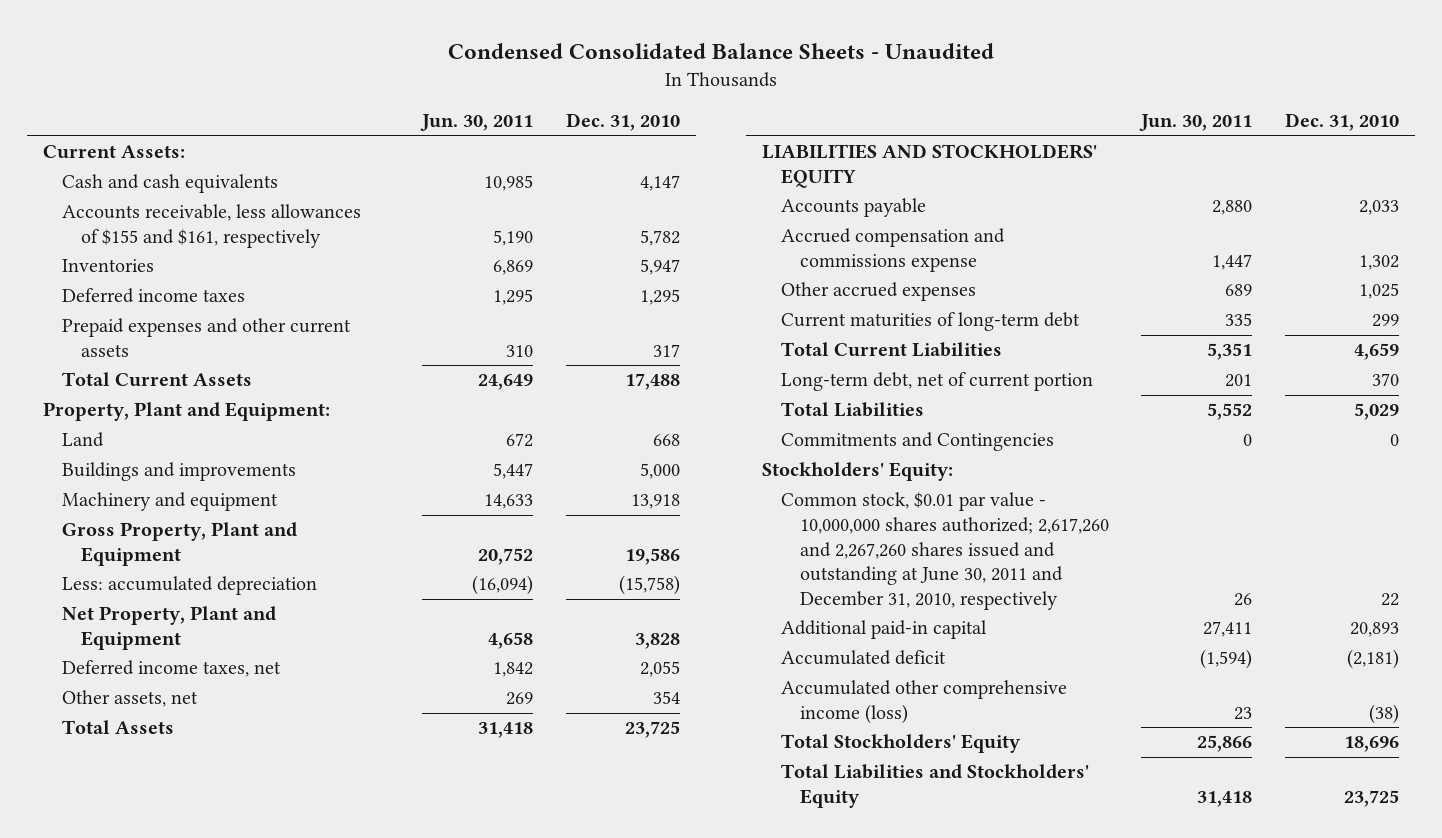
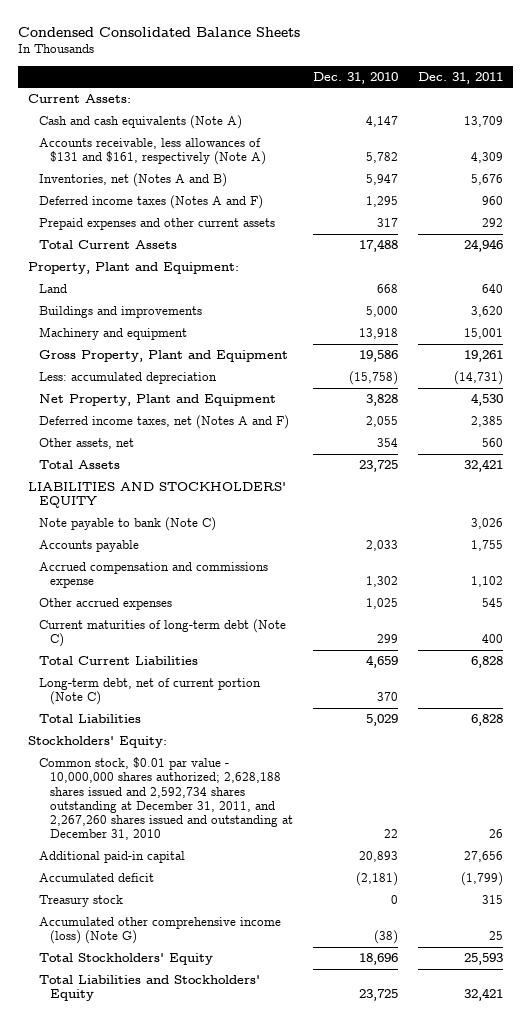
- Condensed Consolidated Balance Sheets - Unaudited
+ Condensed Consolidated Balance Sheets
- | Jun. 30, 2011 | Dec. 31, 2010
+ | Dec. 31, 2010 | Dec. 31, 2011
- Cash and cash equivalents | 10,985 | 4,147
- Accounts receivable, less allowances of $155 and $161, respectively | 5,190 | 5,782
- Inventories | 6,869 | 5,947
- Deferred income taxes | 1,295 | 1,295
+ Cash and cash equivalents (Note A) | 4,147 | 13,709
+ Accounts receivable, less allowances of $131 and $161, respectively (Note A) | 5,782 | 4,309
+ Inventories, net (Notes A and B) | 5,947 | 5,676
+ Deferred income taxes (Notes A and F) | 1,295 | 960
- Deferred income taxes, net | 1,842 | 2,055
+ Deferred income taxes, net (Notes A and F) | 2,055 | 2,385
+ Note payable to bank (Note C) | | 3,026
- Current maturities of long-term debt | 335 | 299
+ Current maturities of long-term debt (Note C) | 299 | 400
- Long-term debt, net of current portion | 201 | 370
+ Long-term debt, net of current portion (Note C) | 370 |
- Commitments and Contingencies | 0 | 0
- Common stock, $0.01 par value - 10,000,000 shares authorized; 2,617,260 and 2,267,260 shares issued and outstanding at June 30, 2011 and December 31, 2010, respectively | 26 | 22
+ Common stock, $0.01 par value - 10,000,000 shares authorized; 2,628,188 shares issued and 2,592,734 shares outstanding at December 31, 2011, and 2,267,260 shares issued and outstanding at December 31, 2010 | 22 | 26
- Accumulated other comprehensive income (loss) | 23 | (38)
+ Treasury stock | 0 | 315
+ Accumulated other comprehensive income (loss) (Note G) | (38) | 25

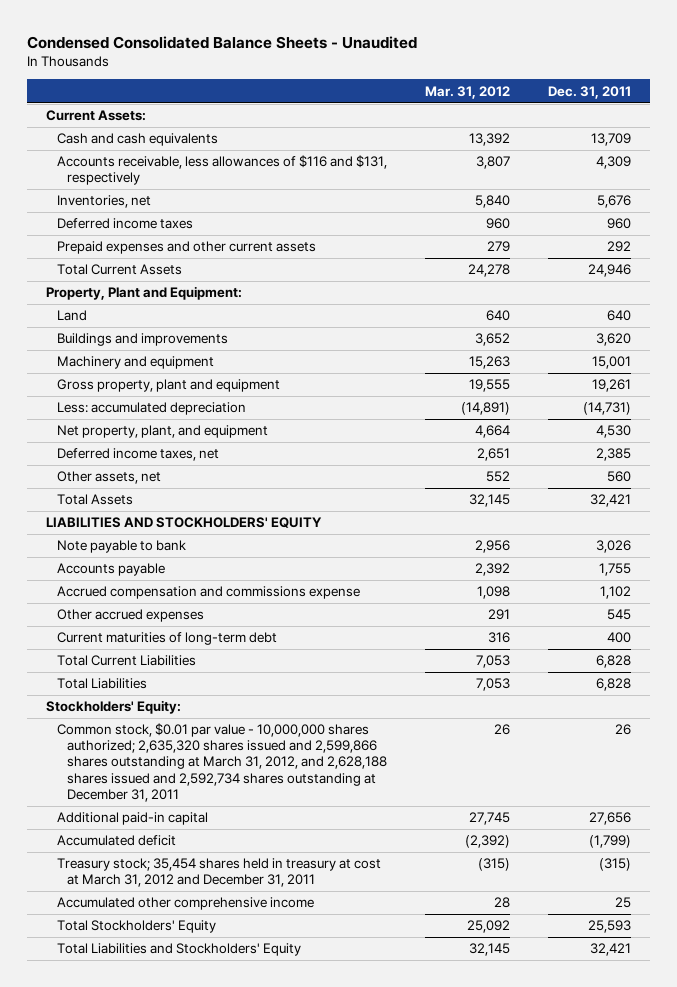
- Condensed Consolidated Balance Sheets
+ Condensed Consolidated Balance Sheets - Unaudited
- | Dec. 31, 2010 | Dec. 31, 2011
+ | Mar. 31, 2012 | Dec. 31, 2011
- Cash and cash equivalents (Note A) | 4,147 | 13,709
- Accounts receivable, less allowances of $131 and $161, respectively (Note A) | 5,782 | 4,309
- Inventories, net (Notes A and B) | 5,947 | 5,676
- Deferred income taxes (Notes A and F) | 1,295 | 960
+ Cash and cash equivalents | 13,392 | 13,709
+ Accounts receivable, less allowances of $116 and $131, respectively | 3,807 | 4,309
+ Inventories, net | 5,840 | 5,676
+ Deferred income taxes | 960 | 960
- Gross Property, Plant and Equipment | 19,586 | 19,261
+ Gross property, plant and equipment | 19,555 | 19,261
- Net Property, Plant and Equipment | 3,828 | 4,530
- Deferred income taxes, net (Notes A and F) | 2,055 | 2,385
+ Net property, plant, and equipment | 4,664 | 4,530
+ Deferred income taxes, net | 2,651 | 2,385
- Note payable to bank (Note C) | | 3,026
+ Note payable to bank | 2,956 | 3,026
- Current maturities of long-term debt (Note C) | 299 | 400
+ Current maturities of long-term debt | 316 | 400
- Long-term debt, net of current portion (Note C) | 370 |
- Common stock, $0.01 par value - 10,000,000 shares authorized; 2,628,188 shares issued and 2,592,734 shares outstanding at December 31, 2011, and 2,267,260 shares issued and outstanding at December 31, 2010 | 22 | 26
+ Common stock, $0.01 par value - 10,000,000 shares authorized; 2,635,320 shares issued and 2,599,866 shares outstanding at March 31, 2012, and 2,628,188 shares issued and 2,592,734 shares outstanding at December 31, 2011 | 26 | 26
- Treasury stock | 0 | 315
- Accumulated other comprehensive income (loss) (Note G) | (38) | 25
+ Treasury stock; 35,454 shares held in treasury at cost at March 31, 2012 and December 31, 2011 | (315) | (315)
+ Accumulated other comprehensive income | 28 | 25

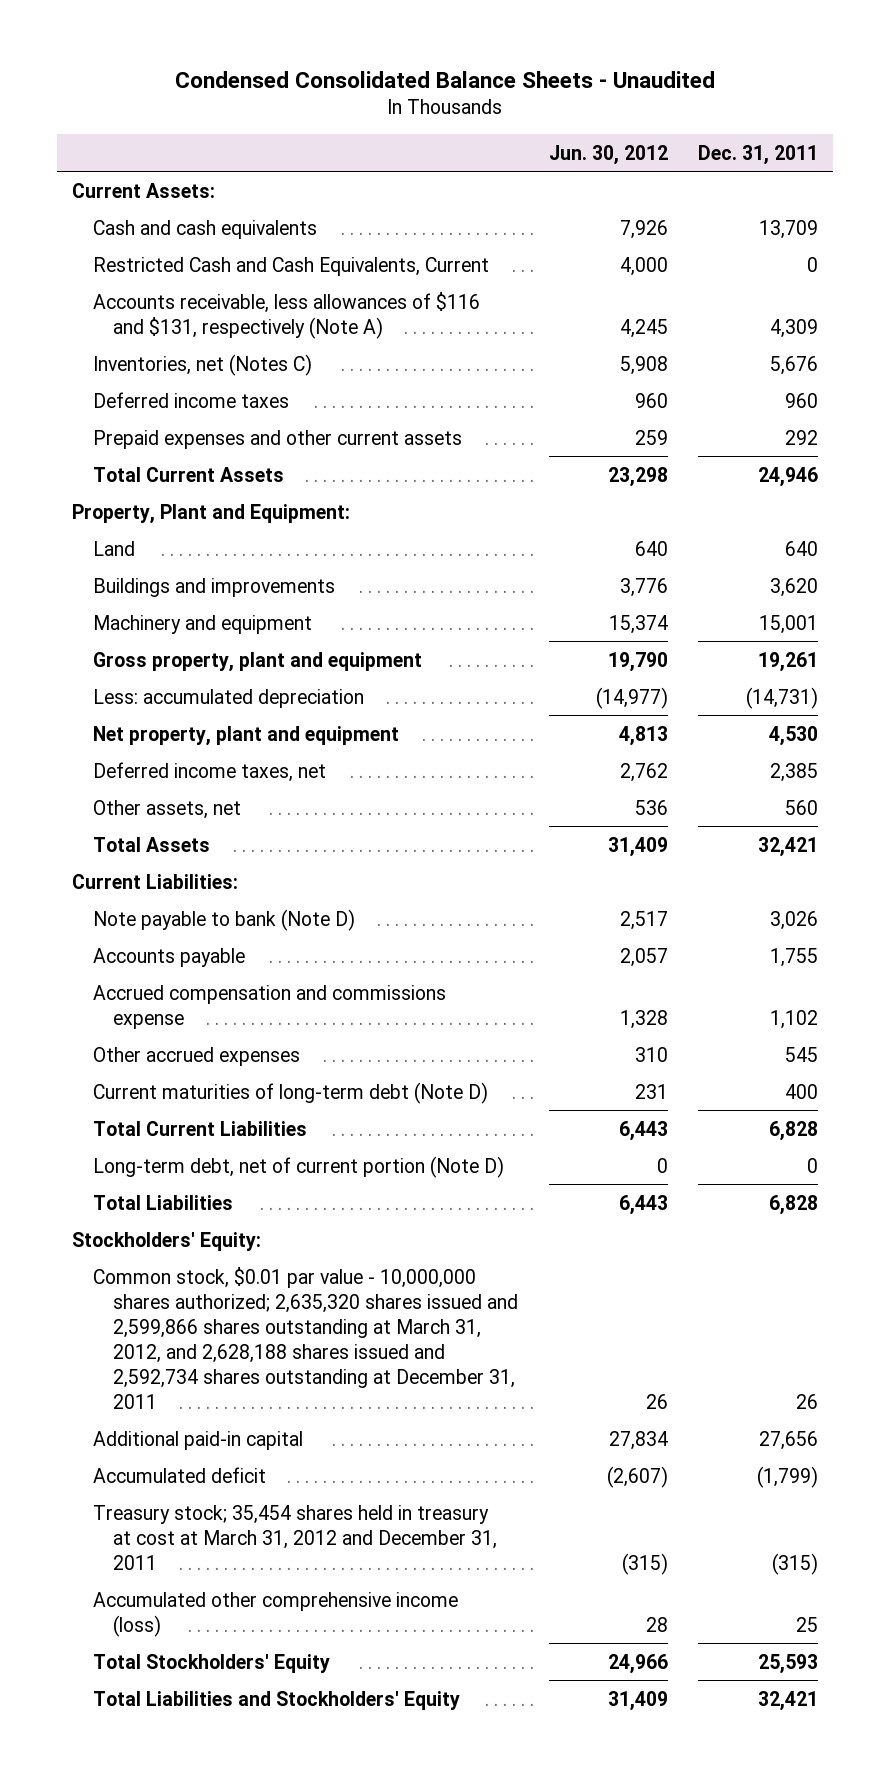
- | Mar. 31, 2012 | Dec. 31, 2011
+ | Jun. 30, 2012 | Dec. 31, 2011
- Accounts receivable, less allowances of $116 and $131, respectively | 3,807 | 4,309
- Inventories, net | 5,840 | 5,676
+ Restricted Cash and Cash Equivalents, Current | 4,000 | 0
+ Accounts receivable, less allowances of $116 and $131, respectively (Note A) | 4,245 | 4,309
+ Inventories, net (Notes C) | 5,908 | 5,676
- Net property, plant, and equipment | 4,664 | 4,530
+ Net property, plant and equipment | 4,813 | 4,530
- LIABILITIES AND STOCKHOLDERS' EQUITY
- Note payable to bank | 2,956 | 3,026
+ Current Liabilities:
+ Note payable to bank (Note D) | 2,517 | 3,026
- Current maturities of long-term debt | 316 | 400
+ Current maturities of long-term debt (Note D) | 231 | 400
+ Long-term debt, net of current portion (Note D) | 0 | 0
- Accumulated other comprehensive income | 28 | 25
+ Accumulated other comprehensive income (loss) | 28 | 25

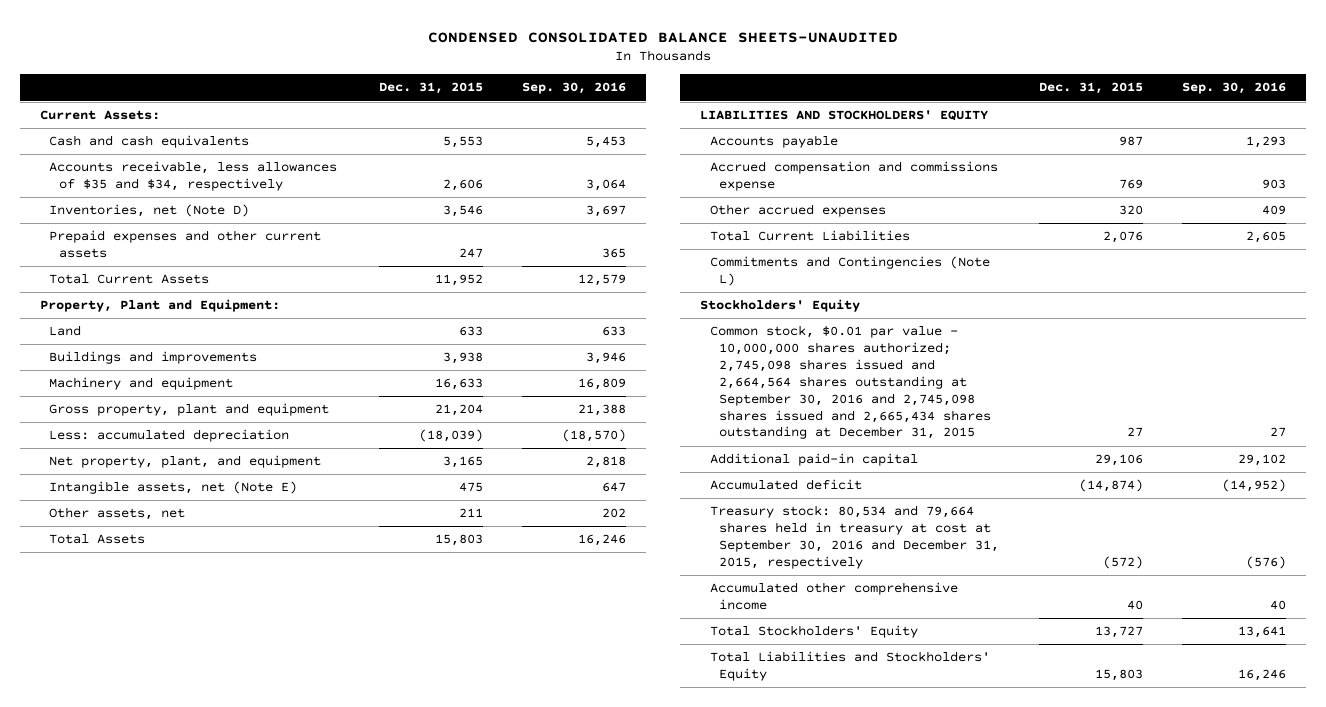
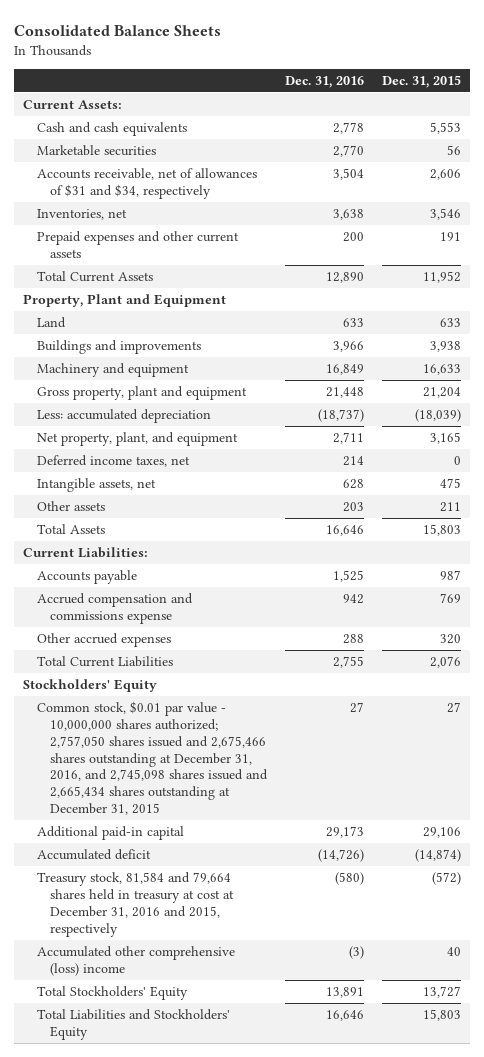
- CONDENSED CONSOLIDATED BALANCE SHEETS-UNAUDITED
+ Consolidated Balance Sheets
- | Dec. 31, 2015 | Sep. 30, 2016
+ | Dec. 31, 2016 | Dec. 31, 2015
- Accounts receivable, less allowances of $35 and $34, respectively | 2,606 | 3,064
- Inventories, net (Note D) | 3,546 | 3,697
- Prepaid expenses and other current assets | 247 | 365
+ Marketable securities | 2,770 | 56
+ Accounts receivable, net of allowances of $31 and $34, respectively | 3,504 | 2,606
+ Inventories, net | 3,638 | 3,546
+ Prepaid expenses and other current assets | 200 | 191
- Property, Plant and Equipment:
+ Property, Plant and Equipment
- Intangible assets, net (Note E) | 475 | 647
- Other assets, net | 211 | 202
+ Deferred income taxes, net | 214 | 0
+ Intangible assets, net | 628 | 475
+ Other assets | 203 | 211
- LIABILITIES AND STOCKHOLDERS' EQUITY
+ Current Liabilities:
- Commitments and Contingencies (Note L)
- Common stock, $0.01 par value - 10,000,000 shares authorized; 2,745,098 shares issued and 2,664,564 shares outstanding at September 30, 2016 and 2,745,098 shares issued and 2,665,434 shares outstanding at December 31, 2015 | 27 | 27
+ Common stock, $0.01 par value - 10,000,000 shares authorized; 2,757,050 shares issued and 2,675,466 shares outstanding at December 31, 2016, and 2,745,098 shares issued and 2,665,434 shares outstanding at December 31, 2015 | 27 | 27
- Treasury stock: 80,534 and 79,664 shares held in treasury at cost at September 30, 2016 and December 31, 2015, respectively | (572) | (576)
- Accumulated other comprehensive income | 40 | 40
+ Treasury stock, 81,584 and 79,664 shares held in treasury at cost at December 31, 2016 and 2015, respectively | (580) | (572)
+ Accumulated other comprehensive (loss) income | (3) | 40

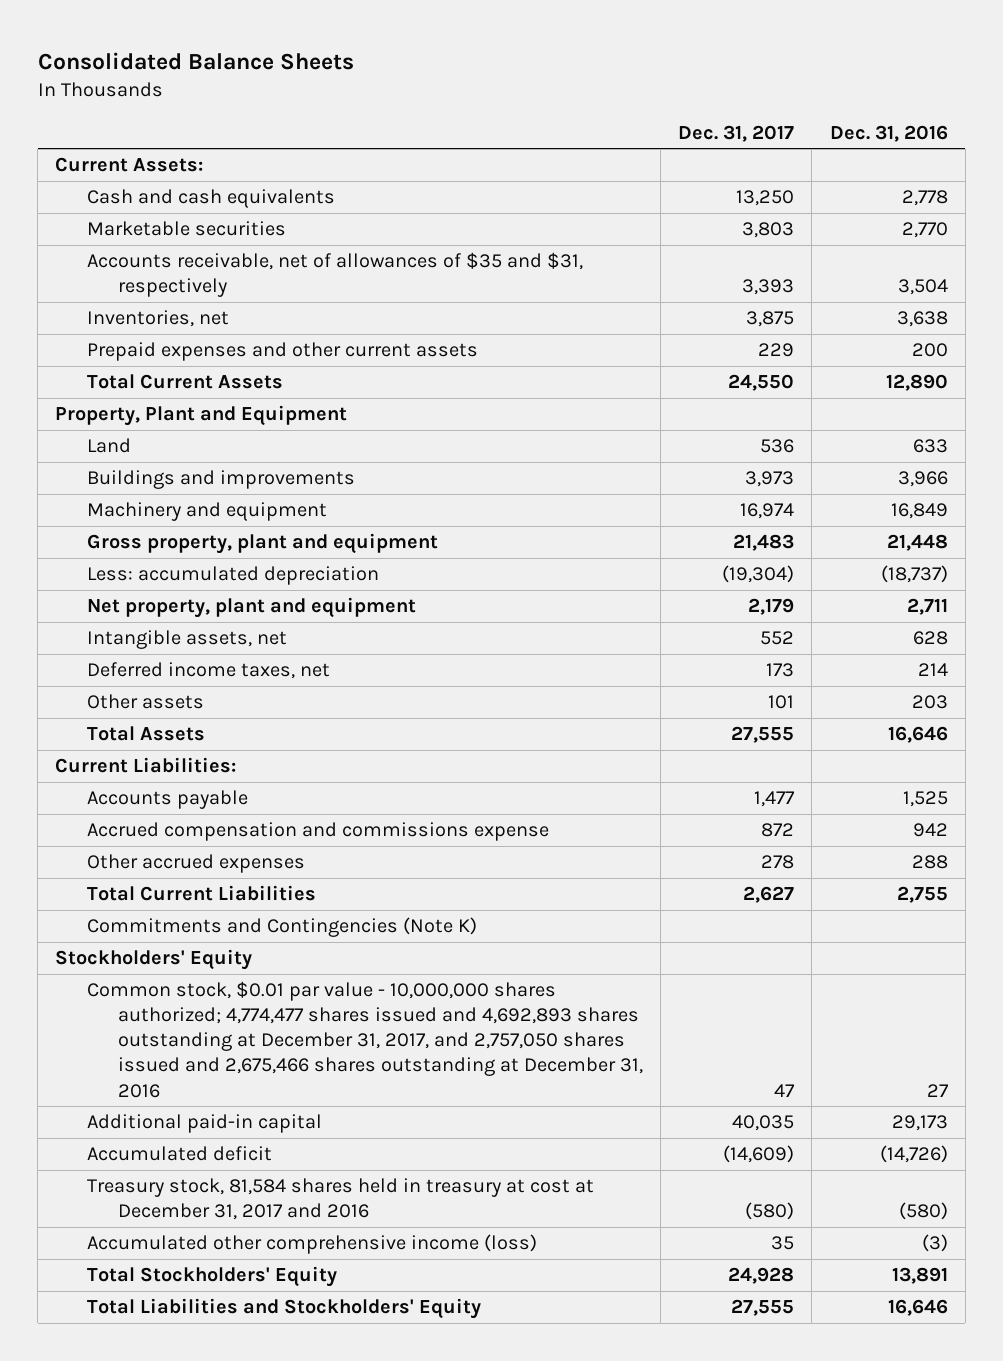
- | Dec. 31, 2016 | Dec. 31, 2015
+ | Dec. 31, 2017 | Dec. 31, 2016
- Accounts receivable, net of allowances of $31 and $34, respectively | 3,504 | 2,606
+ Accounts receivable, net of allowances of $35 and $31, respectively | 3,393 | 3,504
- Net property, plant, and equipment | 2,711 | 3,165
+ Net property, plant and equipment | 2,179 | 2,711
moved down: Deferred income taxes, net | 173 | 214
+ Commitments and Contingencies (Note K)
- Common stock, $0.01 par value - 10,000,000 shares authorized; 2,757,050 shares issued and 2,675,466 shares outstanding at December 31, 2016, and 2,745,098 shares issued and 2,665,434 shares outstanding at December 31, 2015 | 27 | 27
+ Common stock, $0.01 par value - 10,000,000 shares authorized; 4,774,477 shares issued and 4,692,893 shares outstanding at December 31, 2017, and 2,757,050 shares issued and 2,675,466 shares outstanding at December 31, 2016 | 47 | 27
- Treasury stock, 81,584 and 79,664 shares held in treasury at cost at December 31, 2016 and 2015, respectively | (580) | (572)
- Accumulated other comprehensive (loss) income | (3) | 40
+ Treasury stock, 81,584 shares held in treasury at cost at December 31, 2017 and 2016 | (580) | (580)
+ Accumulated other comprehensive income (loss) | 35 | (3)

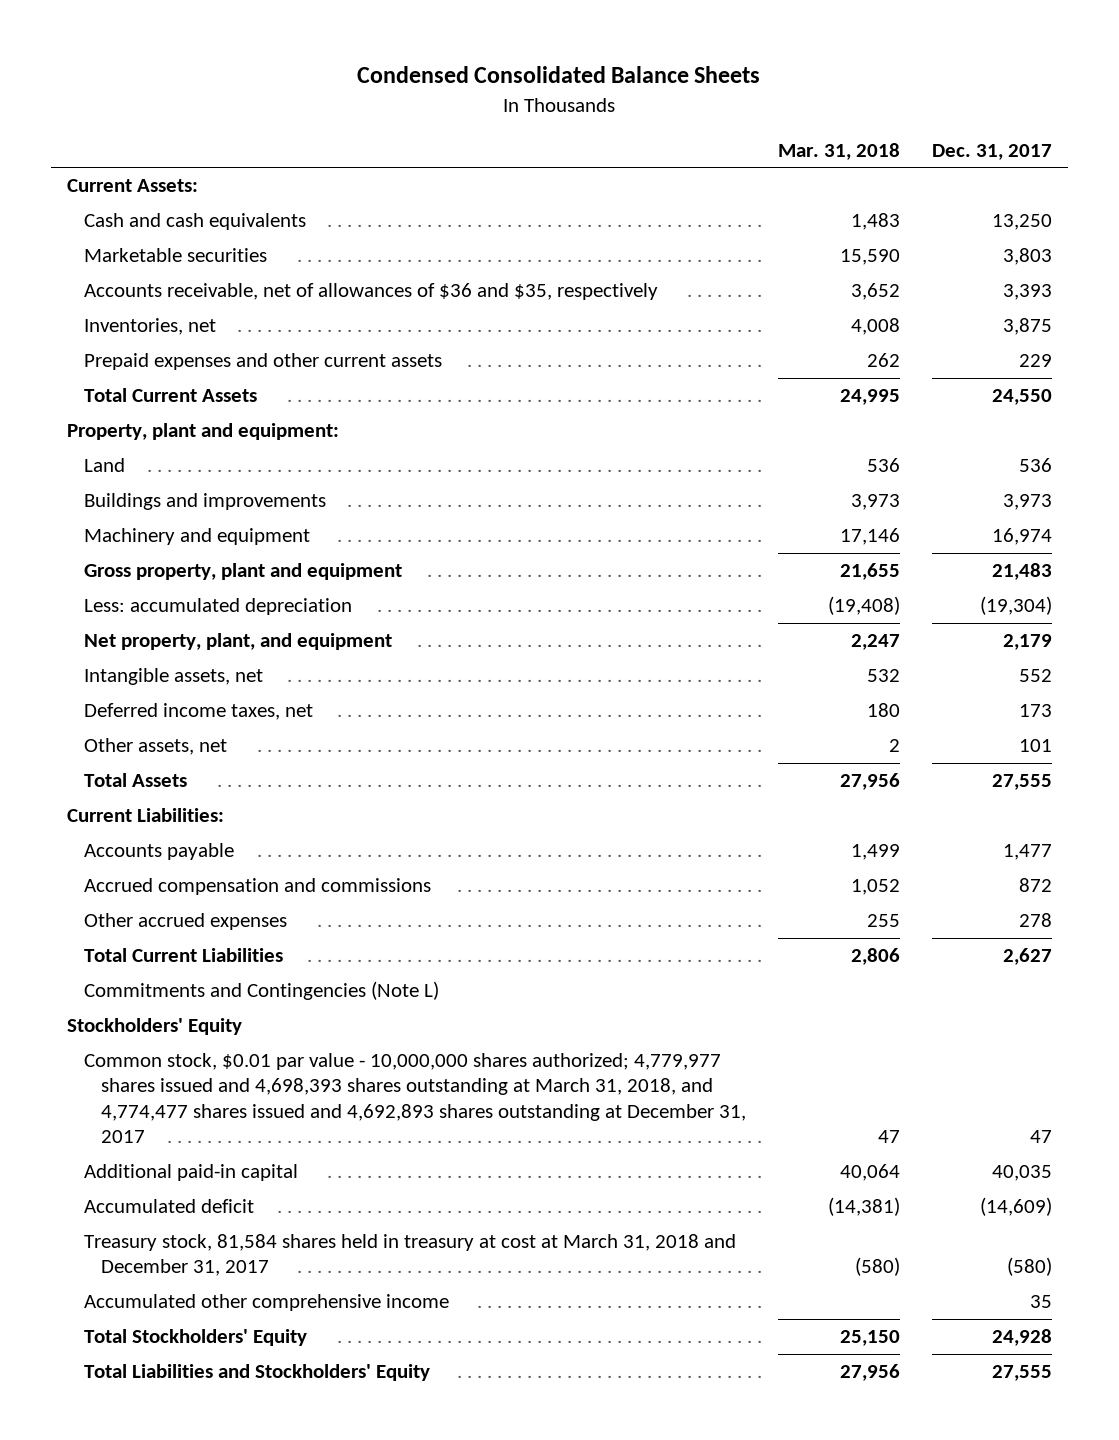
- Consolidated Balance Sheets
+ Condensed Consolidated Balance Sheets
- | Dec. 31, 2017 | Dec. 31, 2016
+ | Mar. 31, 2018 | Dec. 31, 2017
- Accounts receivable, net of allowances of $35 and $31, respectively | 3,393 | 3,504
+ Accounts receivable, net of allowances of $36 and $35, respectively | 3,652 | 3,393
- Property, Plant and Equipment
+ Property, plant and equipment:
- Net property, plant and equipment | 2,179 | 2,711
+ Net property, plant, and equipment | 2,247 | 2,179
- Other assets | 101 | 203
+ Other assets, net | 2 | 101
- Accrued compensation and commissions expense | 872 | 942
+ Accrued compensation and commissions | 1,052 | 872
- Commitments and Contingencies (Note K)
+ Commitments and Contingencies (Note L)
- Common stock, $0.01 par value - 10,000,000 shares authorized; 4,774,477 shares issued and 4,692,893 shares outstanding at December 31, 2017, and 2,757,050 shares issued and 2,675,466 shares outstanding at December 31, 2016 | 47 | 27
+ Common stock, $0.01 par value - 10,000,000 shares authorized; 4,779,977 shares issued and 4,698,393 shares outstanding at March 31, 2018, and 4,774,477 shares issued and 4,692,893 shares outstanding at December 31, 2017 | 47 | 47
- Treasury stock, 81,584 shares held in treasury at cost at December 31, 2017 and 2016 | (580) | (580)
- Accumulated other comprehensive income (loss) | 35 | (3)
+ Treasury stock, 81,584 shares held in treasury at cost at March 31, 2018 and December 31, 2017 | (580) | (580)
+ Accumulated other comprehensive income | | 35

